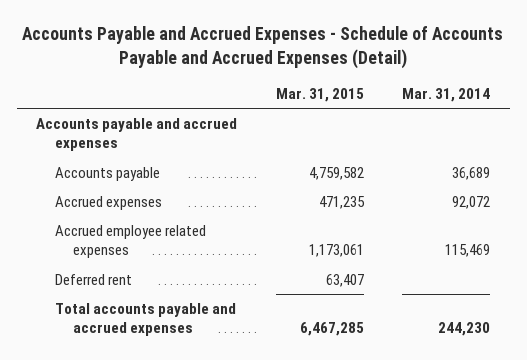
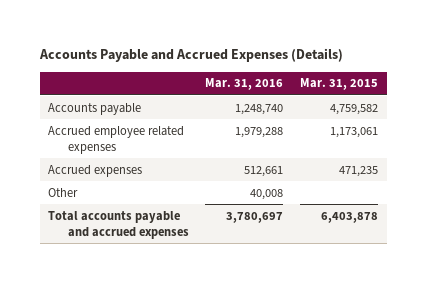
- Accounts Payable and Accrued Expenses - Schedule of Accounts Payable and Accrued Expenses (Detail)
+ Accounts Payable and Accrued Expenses (Details)
- | Mar. 31, 2015 | Mar. 31, 2014
+ | Mar. 31, 2016 | Mar. 31, 2015
- Accounts payable and accrued expenses
- Deferred rent | 63,407 |
- Total accounts payable and accrued expenses | 6,467,285 | 244,230
moved down: Accrued expenses | 512,661 | 471,235
+ Other | 40,008 |
+ Total accounts payable and accrued expenses | 3,780,697 | 6,403,878

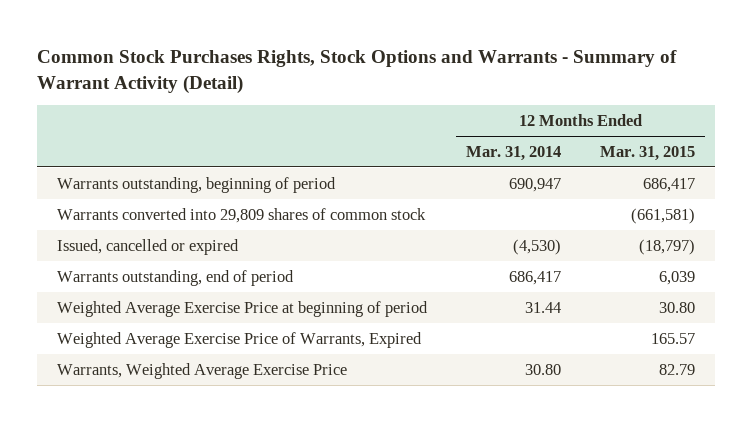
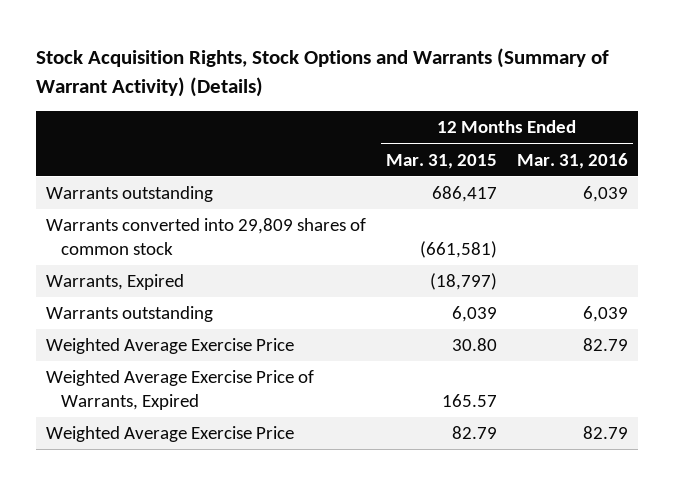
- Common Stock Purchases Rights, Stock Options and Warrants - Summary of Warrant Activity (Detail)
+ Stock Acquisition Rights, Stock Options and Warrants (Summary of Warrant Activity) (Details)
- | 12 Months Ended Mar. 31, 2014 | 12 Months Ended Mar. 31, 2015
+ | 12 Months Ended Mar. 31, 2015 | 12 Months Ended Mar. 31, 2016
- Warrants outstanding, beginning of period | 690,947 | 686,417
+ Warrants outstanding | 686,417 | 6,039
- Issued, cancelled or expired | (4,530) | (18,797)
- Warrants outstanding, end of period | 686,417 | 6,039
- Weighted Average Exercise Price at beginning of period | 31.44 | 30.80
+ Warrants, Expired | (18,797) |
+ Warrants outstanding | 6,039 | 6,039
+ Weighted Average Exercise Price | 30.80 | 82.79
- Warrants, Weighted Average Exercise Price | 30.80 | 82.79
+ Weighted Average Exercise Price | 82.79 | 82.79

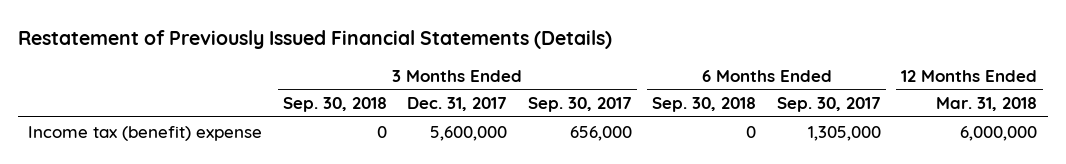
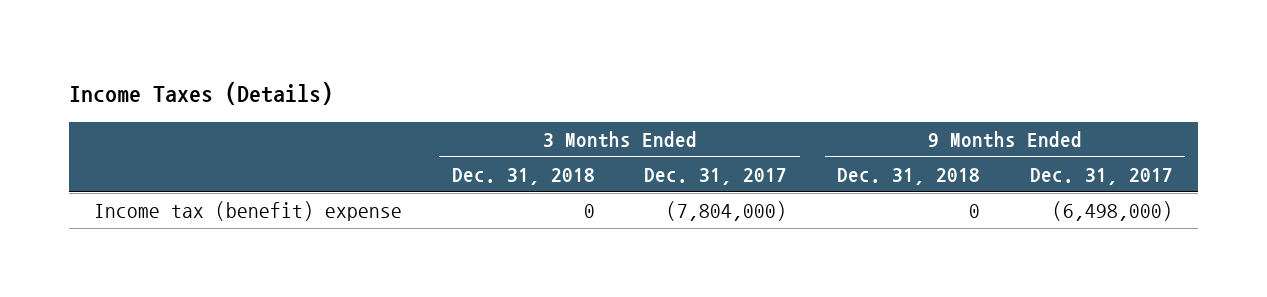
- Restatement of Previously Issued Financial Statements (Details)
+ Income Taxes (Details)
- | 3 Months Ended Sep. 30, 2018 | 3 Months Ended Dec. 31, 2017 | 3 Months Ended Sep. 30, 2017 | 6 Months Ended Sep. 30, 2018 | 6 Months Ended Sep. 30, 2017 | 12 Months Ended Mar. 31, 2018
+ | 3 Months Ended Dec. 31, 2018 | 3 Months Ended Dec. 31, 2017 | 9 Months Ended Dec. 31, 2018 | 9 Months Ended Dec. 31, 2017
- Income tax (benefit) expense | 0 | 5,600,000 | 656,000 | 0 | 1,305,000 | 6,000,000
+ Income tax (benefit) expense | 0 | (7,804,000) | 0 | (6,498,000)

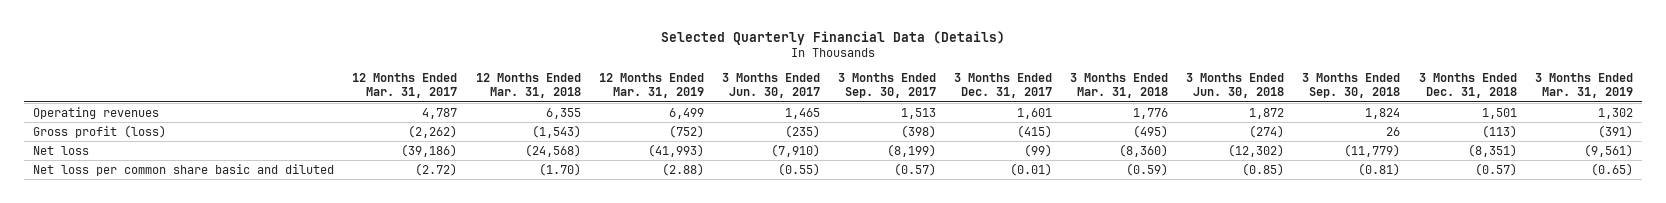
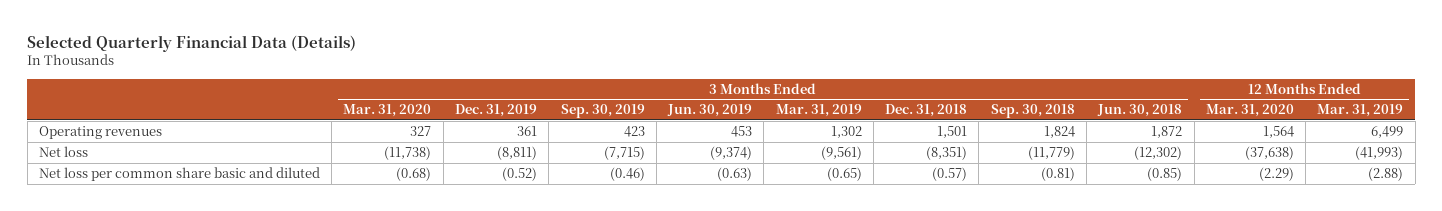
- | 12 Months Ended Mar. 31, 2017 | 12 Months Ended Mar. 31, 2018 | 12 Months Ended Mar. 31, 2019 | 3 Months Ended Jun. 30, 2017 | 3 Months Ended Sep. 30, 2017 | 3 Months Ended Dec. 31, 2017 | 3 Months Ended Mar. 31, 2018 | 3 Months Ended Jun. 30, 2018 | 3 Months Ended Sep. 30, 2018 | 3 Months Ended Dec. 31, 2018 | 3 Months Ended Mar. 31, 2019
+ | 3 Months Ended Mar. 31, 2020 | 3 Months Ended Dec. 31, 2019 | 3 Months Ended Sep. 30, 2019 | 3 Months Ended Jun. 30, 2019 | 3 Months Ended Mar. 31, 2019 | 3 Months Ended Dec. 31, 2018 | 3 Months Ended Sep. 30, 2018 | 3 Months Ended Jun. 30, 2018 | 12 Months Ended Mar. 31, 2020 | 12 Months Ended Mar. 31, 2019
- Gross profit (loss) | (2,262) | (1,543) | (752) | (235) | (398) | (415) | (495) | (274) | 26 | (113) | (391)

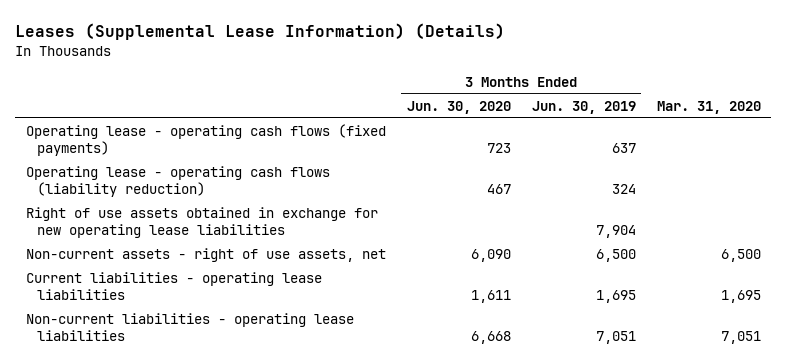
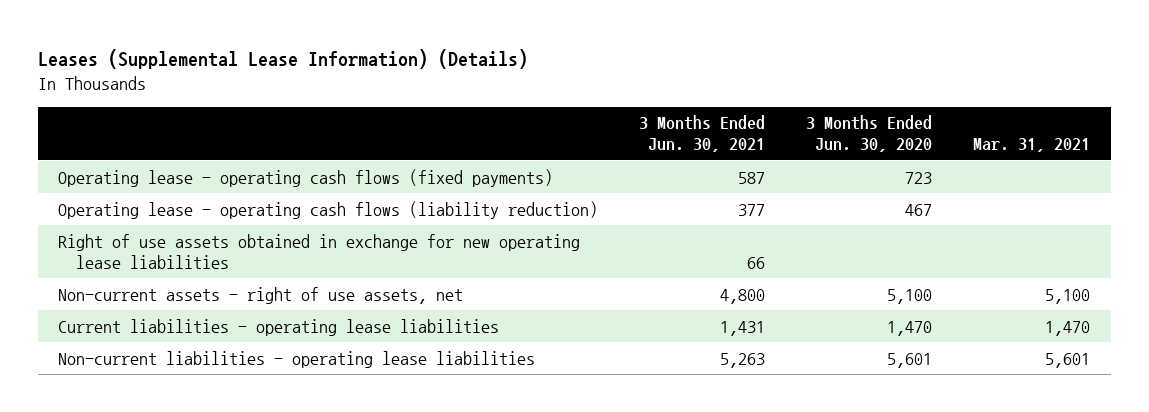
- | 3 Months Ended Jun. 30, 2020 | 3 Months Ended Jun. 30, 2019 | Mar. 31, 2020
+ | 3 Months Ended Jun. 30, 2021 | 3 Months Ended Jun. 30, 2020 | Mar. 31, 2021
- Non-current assets - right of use assets, net | 6,090 | 6,500 | 6,500
- Current liabilities - operating lease liabilities | 1,611 | 1,695 | 1,695
- Non-current liabilities - operating lease liabilities | 6,668 | 7,051 | 7,051
+ Non-current assets - right of use assets, net | 4,800 | 5,100 | 5,100
+ Current liabilities - operating lease liabilities | 1,431 | 1,470 | 1,470
+ Non-current liabilities - operating lease liabilities | 5,263 | 5,601 | 5,601

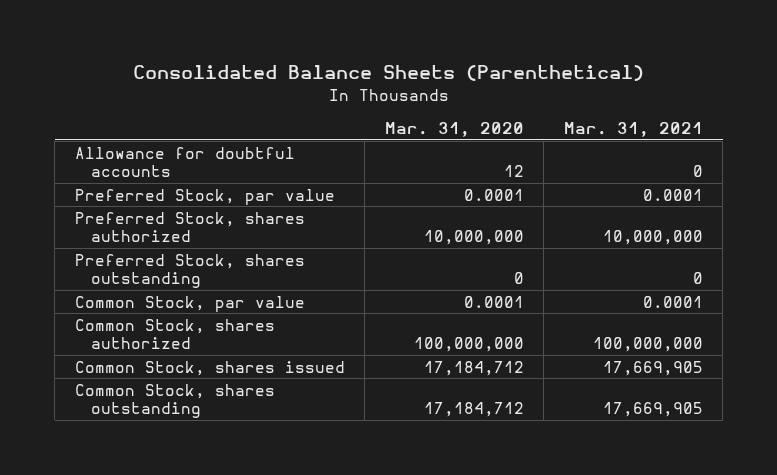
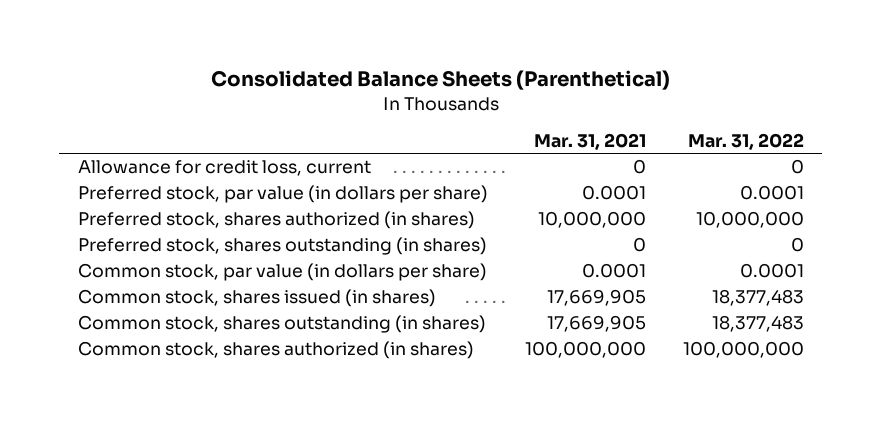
- | Mar. 31, 2020 | Mar. 31, 2021
+ | Mar. 31, 2021 | Mar. 31, 2022
- Allowance for doubtful accounts | 12 | 0
- Preferred Stock, par value | 0.0001 | 0.0001
- Preferred Stock, shares authorized | 10,000,000 | 10,000,000
- Preferred Stock, shares outstanding | 0 | 0
- Common Stock, par value | 0.0001 | 0.0001
- Common Stock, shares authorized | 100,000,000 | 100,000,000
- Common Stock, shares issued | 17,184,712 | 17,669,905
- Common Stock, shares outstanding | 17,184,712 | 17,669,905
+ Allowance for credit loss, current | 0 | 0
+ Preferred stock, par value (in dollars per share) | 0.0001 | 0.0001
+ Preferred stock, shares authorized (in shares) | 10,000,000 | 10,000,000
+ Preferred stock, shares outstanding (in shares) | 0 | 0
+ Common stock, par value (in dollars per share) | 0.0001 | 0.0001
+ Common stock, shares issued (in shares) | 17,669,905 | 18,377,483
+ Common stock, shares outstanding (in shares) | 17,669,905 | 18,377,483
+ Common stock, shares authorized (in shares) | 100,000,000 | 100,000,000

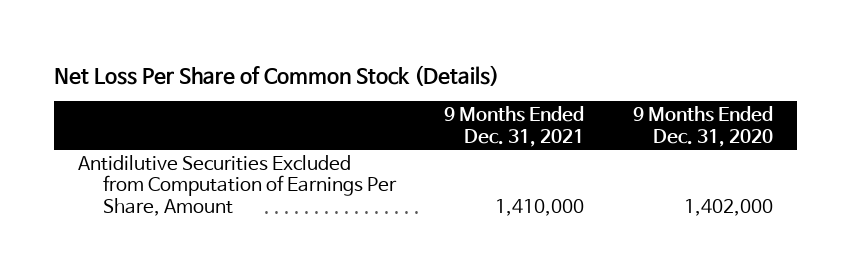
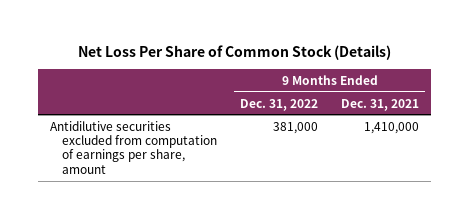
- | 9 Months Ended Dec. 31, 2021 | 9 Months Ended Dec. 31, 2020
+ | 9 Months Ended Dec. 31, 2022 | 9 Months Ended Dec. 31, 2021
- Antidilutive Securities Excluded from Computation of Earnings Per Share, Amount | 1,410,000 | 1,402,000
+ Antidilutive securities excluded from computation of earnings per share, amount | 381,000 | 1,410,000

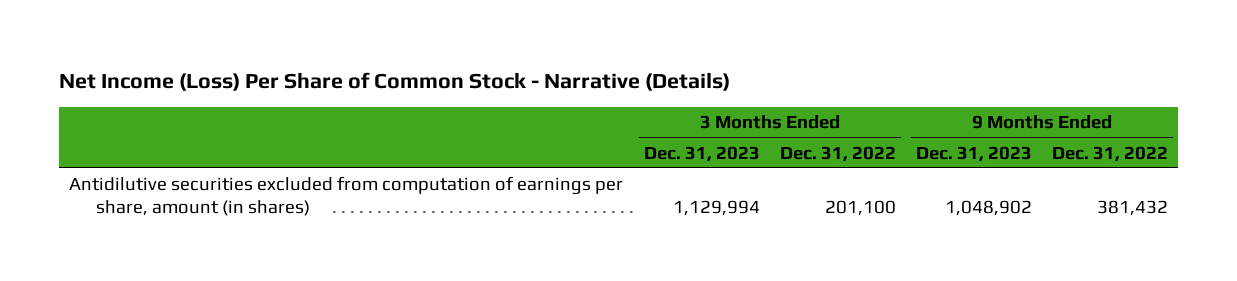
- Net Loss Per Share of Common Stock (Details)
+ Net Income (Loss) Per Share of Common Stock - Narrative (Details)
- | 9 Months Ended Dec. 31, 2022 | 9 Months Ended Dec. 31, 2021
+ | 3 Months Ended Dec. 31, 2023 | 3 Months Ended Dec. 31, 2022 | 9 Months Ended Dec. 31, 2023 | 9 Months Ended Dec. 31, 2022
- Antidilutive securities excluded from computation of earnings per share, amount | 381,000 | 1,410,000
+ Antidilutive securities excluded from computation of earnings per share, amount (in shares) | 1,129,994 | 201,100 | 1,048,902 | 381,432

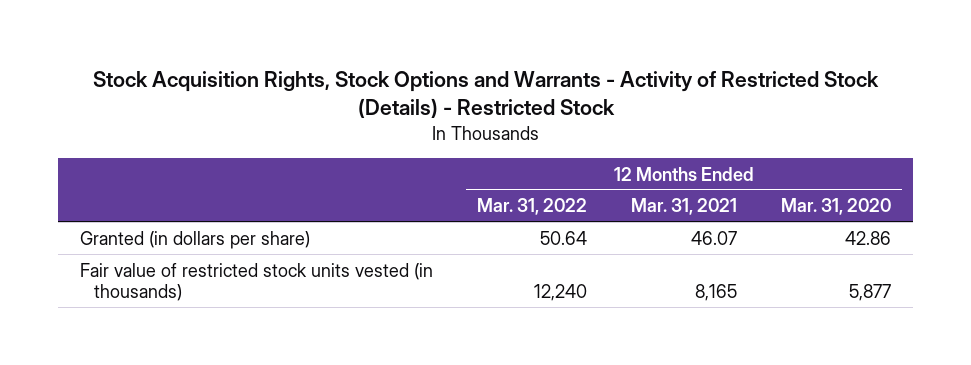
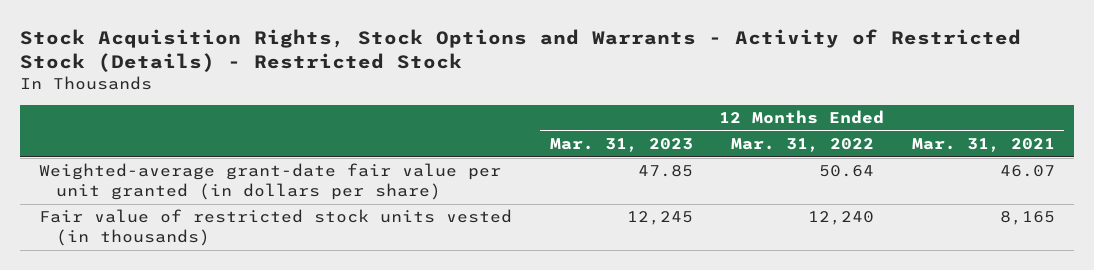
- | 12 Months Ended Mar. 31, 2022 | 12 Months Ended Mar. 31, 2021 | 12 Months Ended Mar. 31, 2020
+ | 12 Months Ended Mar. 31, 2023 | 12 Months Ended Mar. 31, 2022 | 12 Months Ended Mar. 31, 2021
- Granted (in dollars per share) | 50.64 | 46.07 | 42.86
+ Weighted-average grant-date fair value per unit granted (in dollars per share) | 47.85 | 50.64 | 46.07

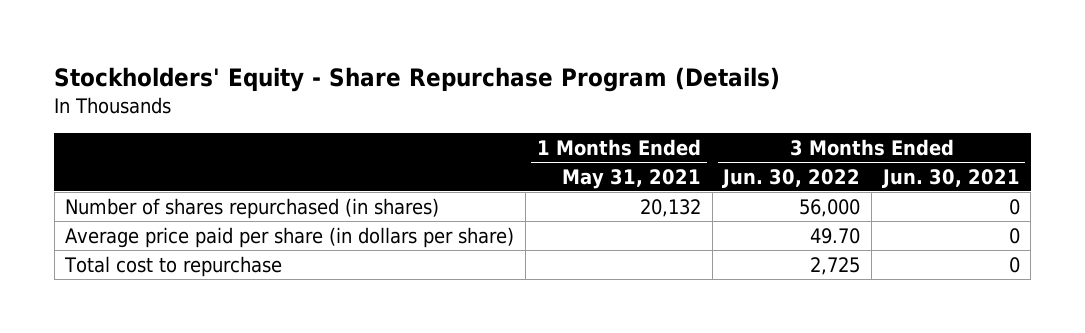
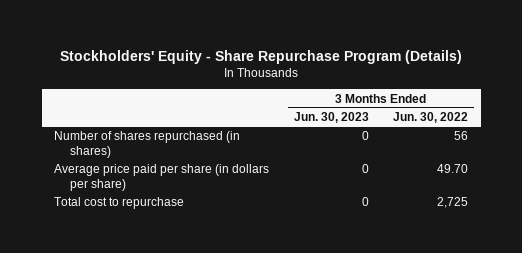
- | 1 Months Ended May 31, 2021 | 3 Months Ended Jun. 30, 2022 | 3 Months Ended Jun. 30, 2021
+ | 3 Months Ended Jun. 30, 2023 | 3 Months Ended Jun. 30, 2022
- Number of shares repurchased (in shares) | 20,132 | 56,000 | 0
+ Number of shares repurchased (in shares) | 0 | 56

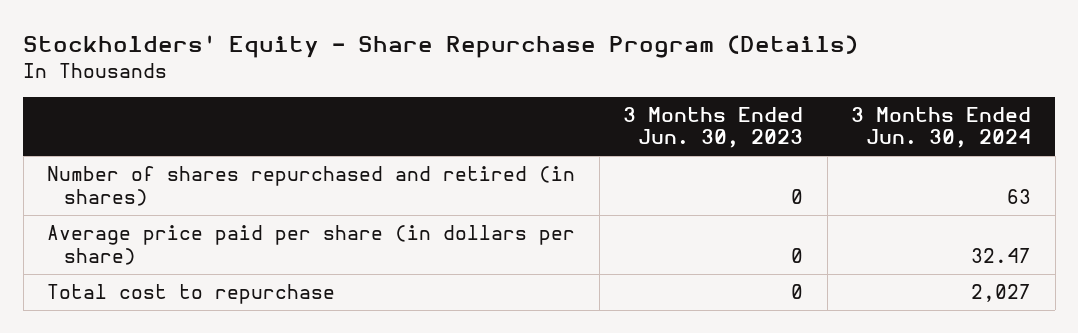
- | 3 Months Ended Jun. 30, 2023 | 3 Months Ended Jun. 30, 2022
+ | 3 Months Ended Jun. 30, 2023 | 3 Months Ended Jun. 30, 2024
- Number of shares repurchased (in shares) | 0 | 56
+ Number of shares repurchased and retired (in shares) | 0 | 63

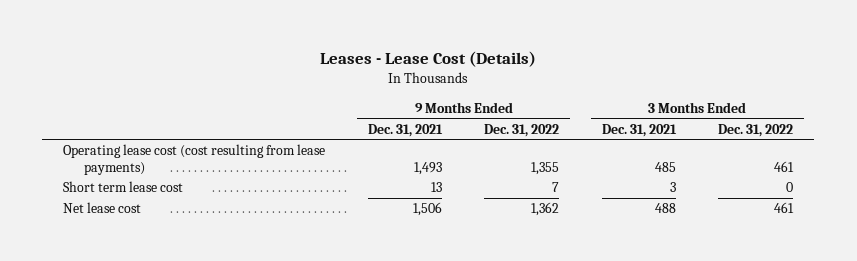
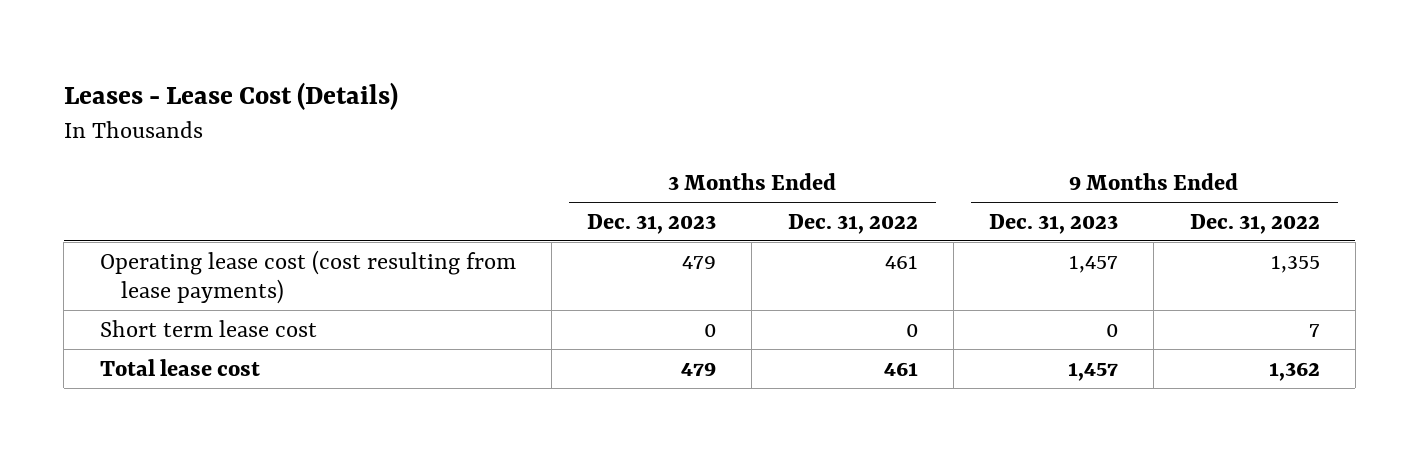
- | 9 Months Ended Dec. 31, 2021 | 9 Months Ended Dec. 31, 2022 | 3 Months Ended Dec. 31, 2021 | 3 Months Ended Dec. 31, 2022
+ | 3 Months Ended Dec. 31, 2023 | 3 Months Ended Dec. 31, 2022 | 9 Months Ended Dec. 31, 2023 | 9 Months Ended Dec. 31, 2022
- Net lease cost | 1,506 | 1,362 | 488 | 461
+ Total lease cost | 479 | 461 | 1,457 | 1,362

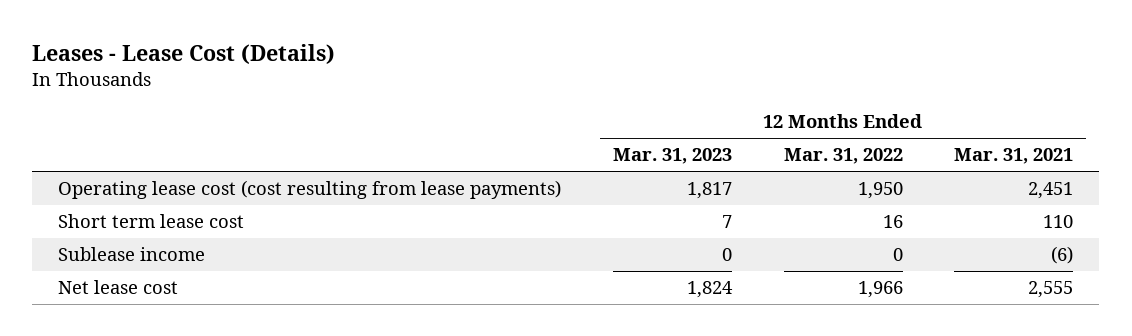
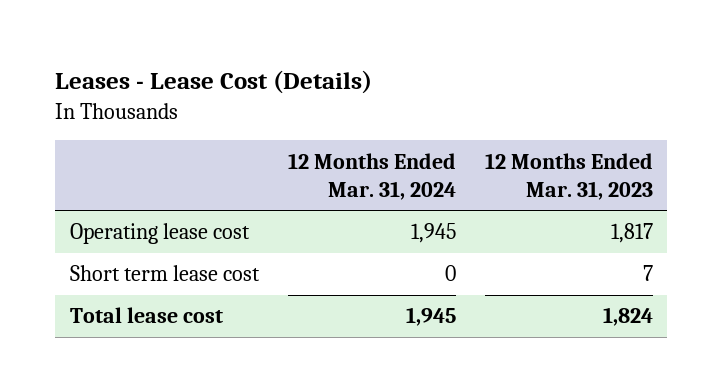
- | 12 Months Ended Mar. 31, 2023 | 12 Months Ended Mar. 31, 2022 | 12 Months Ended Mar. 31, 2021
+ | 12 Months Ended Mar. 31, 2024 | 12 Months Ended Mar. 31, 2023
- Operating lease cost (cost resulting from lease payments) | 1,817 | 1,950 | 2,451
+ Operating lease cost | 1,945 | 1,817
- Sublease income | 0 | 0 | (6)
- Net lease cost | 1,824 | 1,966 | 2,555
+ Total lease cost | 1,945 | 1,824

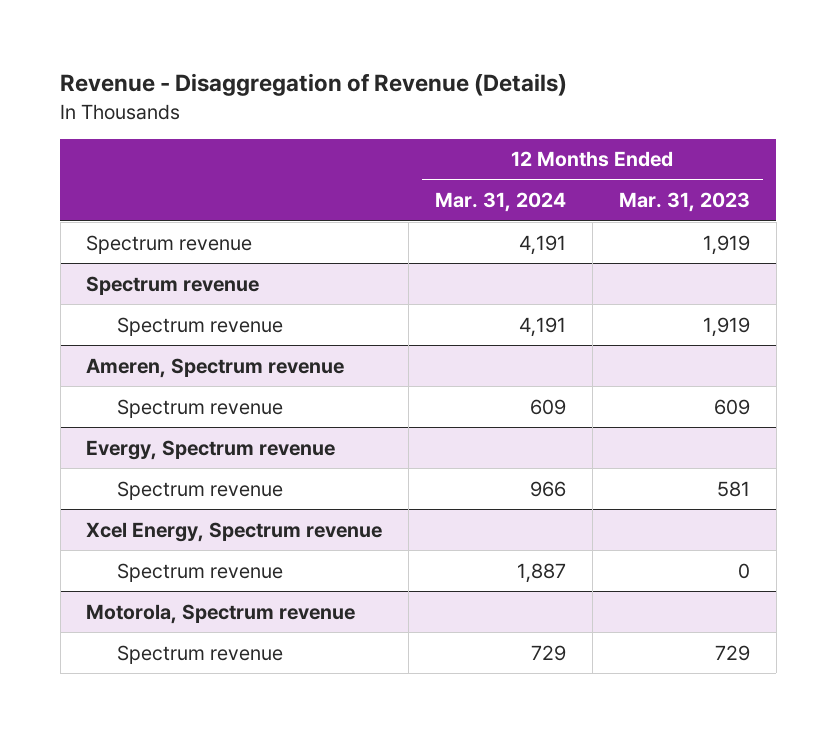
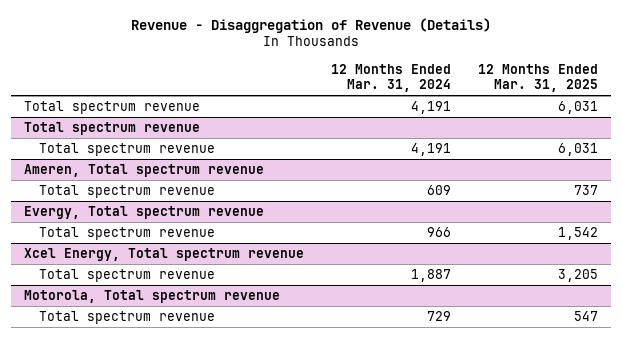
- | 12 Months Ended Mar. 31, 2024 | 12 Months Ended Mar. 31, 2023
+ | 12 Months Ended Mar. 31, 2024 | 12 Months Ended Mar. 31, 2025
- Spectrum revenue | 4,191 | 1,919
- Spectrum revenue
- Spectrum revenue | 4,191 | 1,919
- Ameren, Spectrum revenue
- Spectrum revenue | 609 | 609
- Evergy, Spectrum revenue
- Spectrum revenue | 966 | 581
- Xcel Energy, Spectrum revenue
- Spectrum revenue | 1,887 | 0
- Motorola, Spectrum revenue
- Spectrum revenue | 729 | 729
+ Total spectrum revenue | 4,191 | 6,031
+ Total spectrum revenue
+ Total spectrum revenue | 4,191 | 6,031
+ Ameren, Total spectrum revenue
+ Total spectrum revenue | 609 | 737
+ Evergy, Total spectrum revenue
+ Total spectrum revenue | 966 | 1,542
+ Xcel Energy, Total spectrum revenue
+ Total spectrum revenue | 1,887 | 3,205
+ Motorola, Total spectrum revenue
+ Total spectrum revenue | 729 | 547

